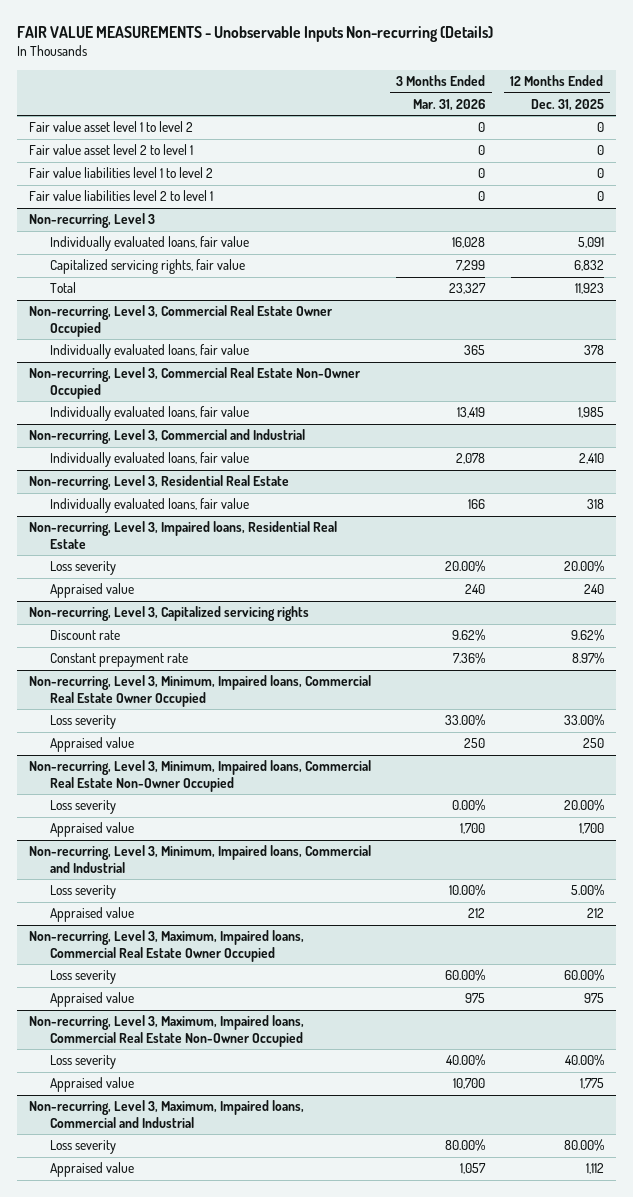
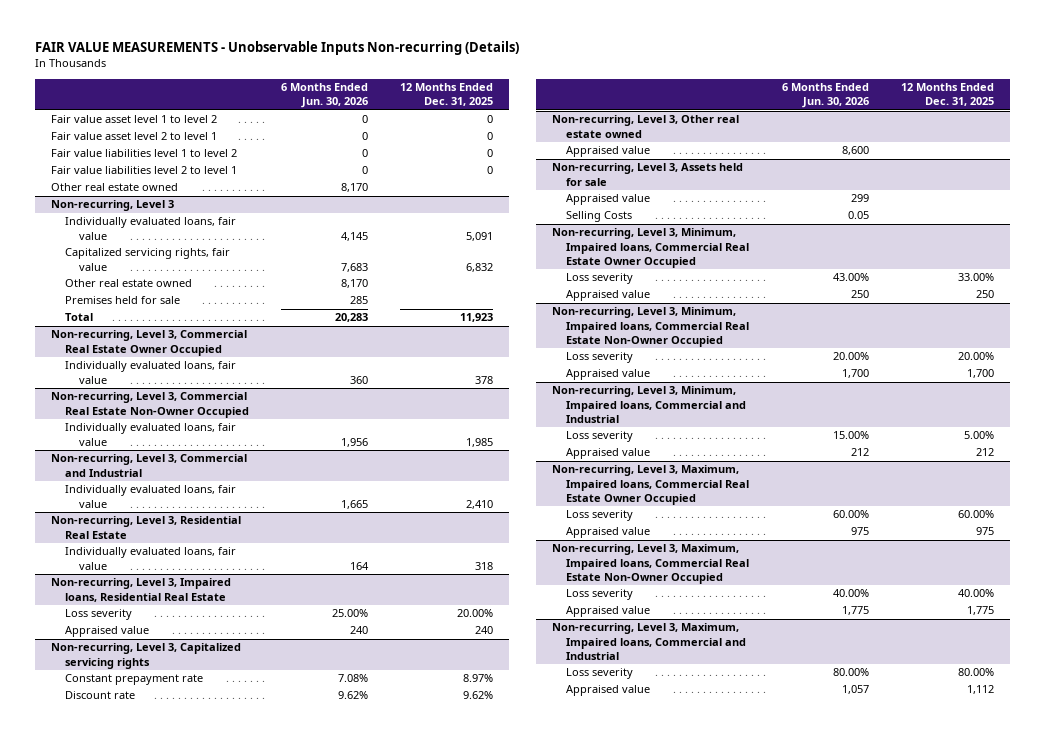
- | 3 Months Ended Mar. 31, 2026 | 12 Months Ended Dec. 31, 2025
+ | 6 Months Ended Jun. 30, 2026 | 12 Months Ended Dec. 31, 2025
+ Other real estate owned | 8,170 |
@ Non-recurring, Level 3
+ Other real estate owned | 8,170 |
+ Premises held for sale | 285 |
@ Non-recurring, Level 3, Capitalized servicing rights
moved down: Discount rate | 9.62% | 9.62%
+ Non-recurring, Level 3, Other real estate owned
+ Appraised value | 8,600 |
+ Non-recurring, Level 3, Assets held for sale
+ Appraised value | 299 |
+ Selling Costs | 0.05 |

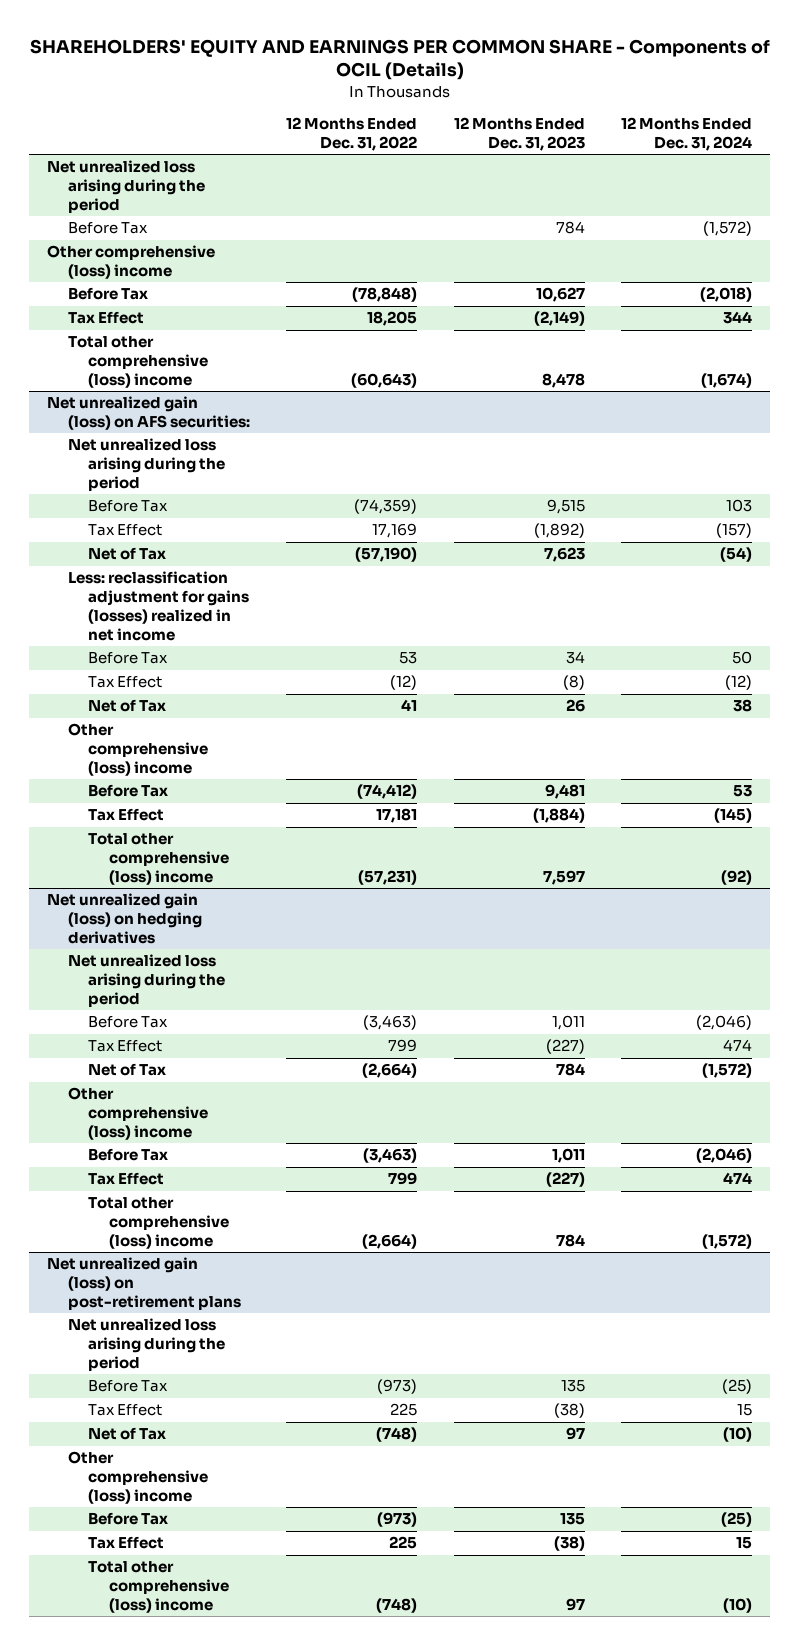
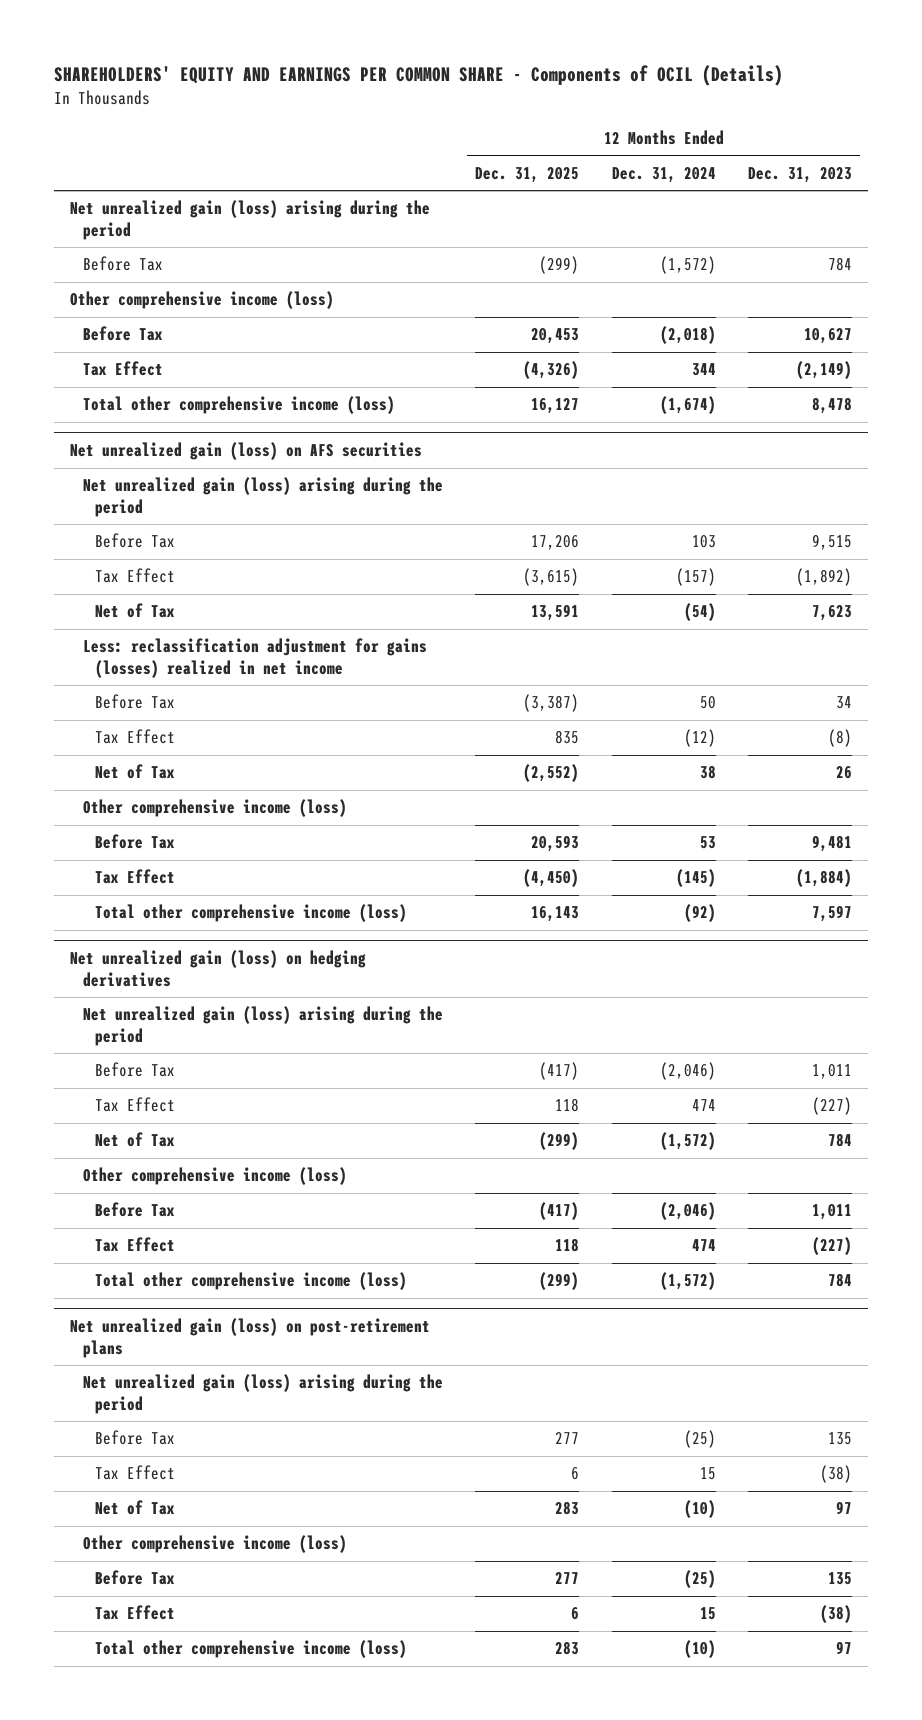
- | 12 Months Ended Dec. 31, 2022 | 12 Months Ended Dec. 31, 2023 | 12 Months Ended Dec. 31, 2024
+ | 12 Months Ended Dec. 31, 2025 | 12 Months Ended Dec. 31, 2024 | 12 Months Ended Dec. 31, 2023
- Net unrealized loss arising during the period
+ Net unrealized gain (loss) arising during the period
- Other comprehensive (loss) income
+ Other comprehensive income (loss)
- Total other comprehensive (loss) income | (60,643) | 8,478 | (1,674)
- Net unrealized gain (loss) on AFS securities:
- Net unrealized loss arising during the period
+ Total other comprehensive income (loss) | 16,127 | (1,674) | 8,478
+ Net unrealized gain (loss) on AFS securities
+ Net unrealized gain (loss) arising during the period
- Other comprehensive (loss) income
+ Other comprehensive income (loss)
- Total other comprehensive (loss) income | (57,231) | 7,597 | (92)
+ Total other comprehensive income (loss) | 16,143 | (92) | 7,597
@ Net unrealized gain (loss) on hedging derivatives
- Net unrealized loss arising during the period
+ Net unrealized gain (loss) arising during the period
- Other comprehensive (loss) income
+ Other comprehensive income (loss)
- Total other comprehensive (loss) income | (2,664) | 784 | (1,572)
+ Total other comprehensive income (loss) | (299) | (1,572) | 784
@ Net unrealized gain (loss) on post-retirement plans
- Net unrealized loss arising during the period
+ Net unrealized gain (loss) arising during the period
- Other comprehensive (loss) income
+ Other comprehensive income (loss)
- Total other comprehensive (loss) income | (748) | 97 | (10)
+ Total other comprehensive income (loss) | 283 | (10) | 97

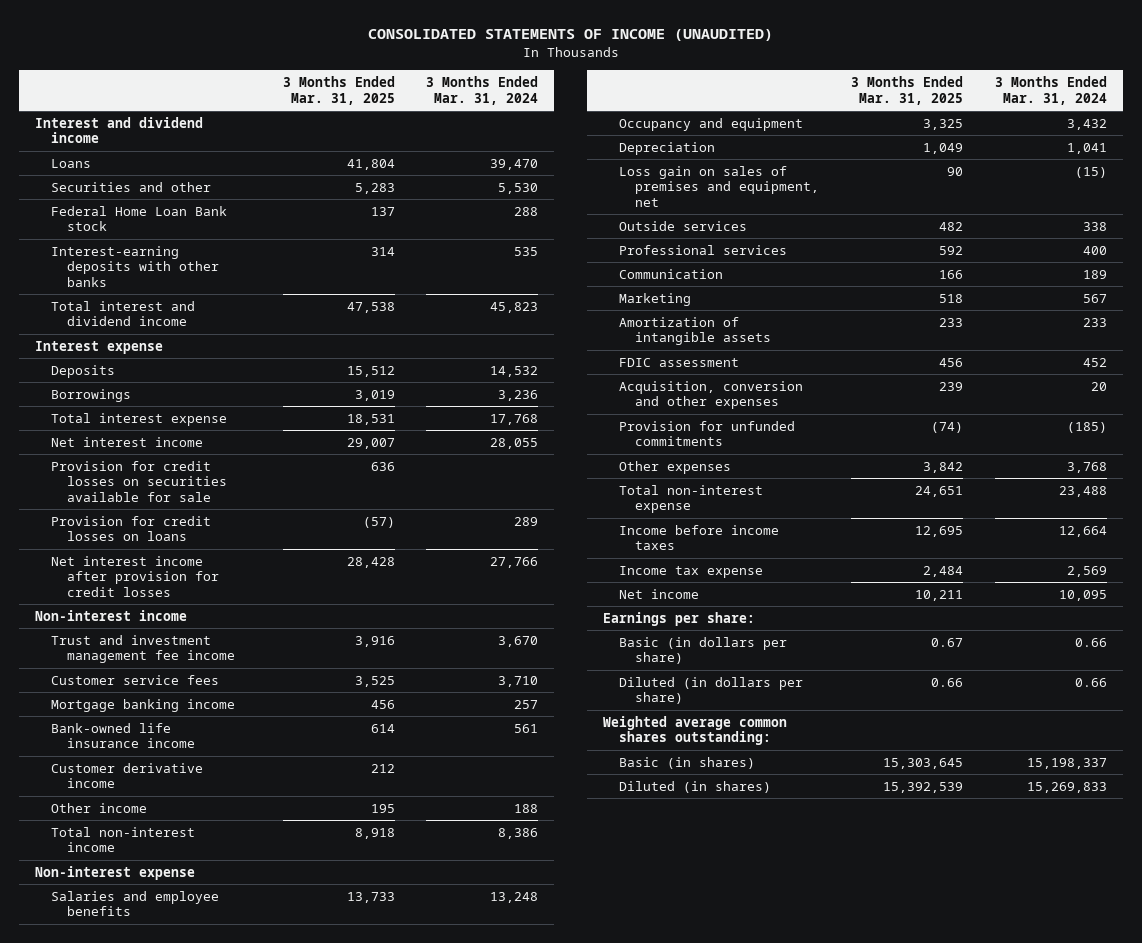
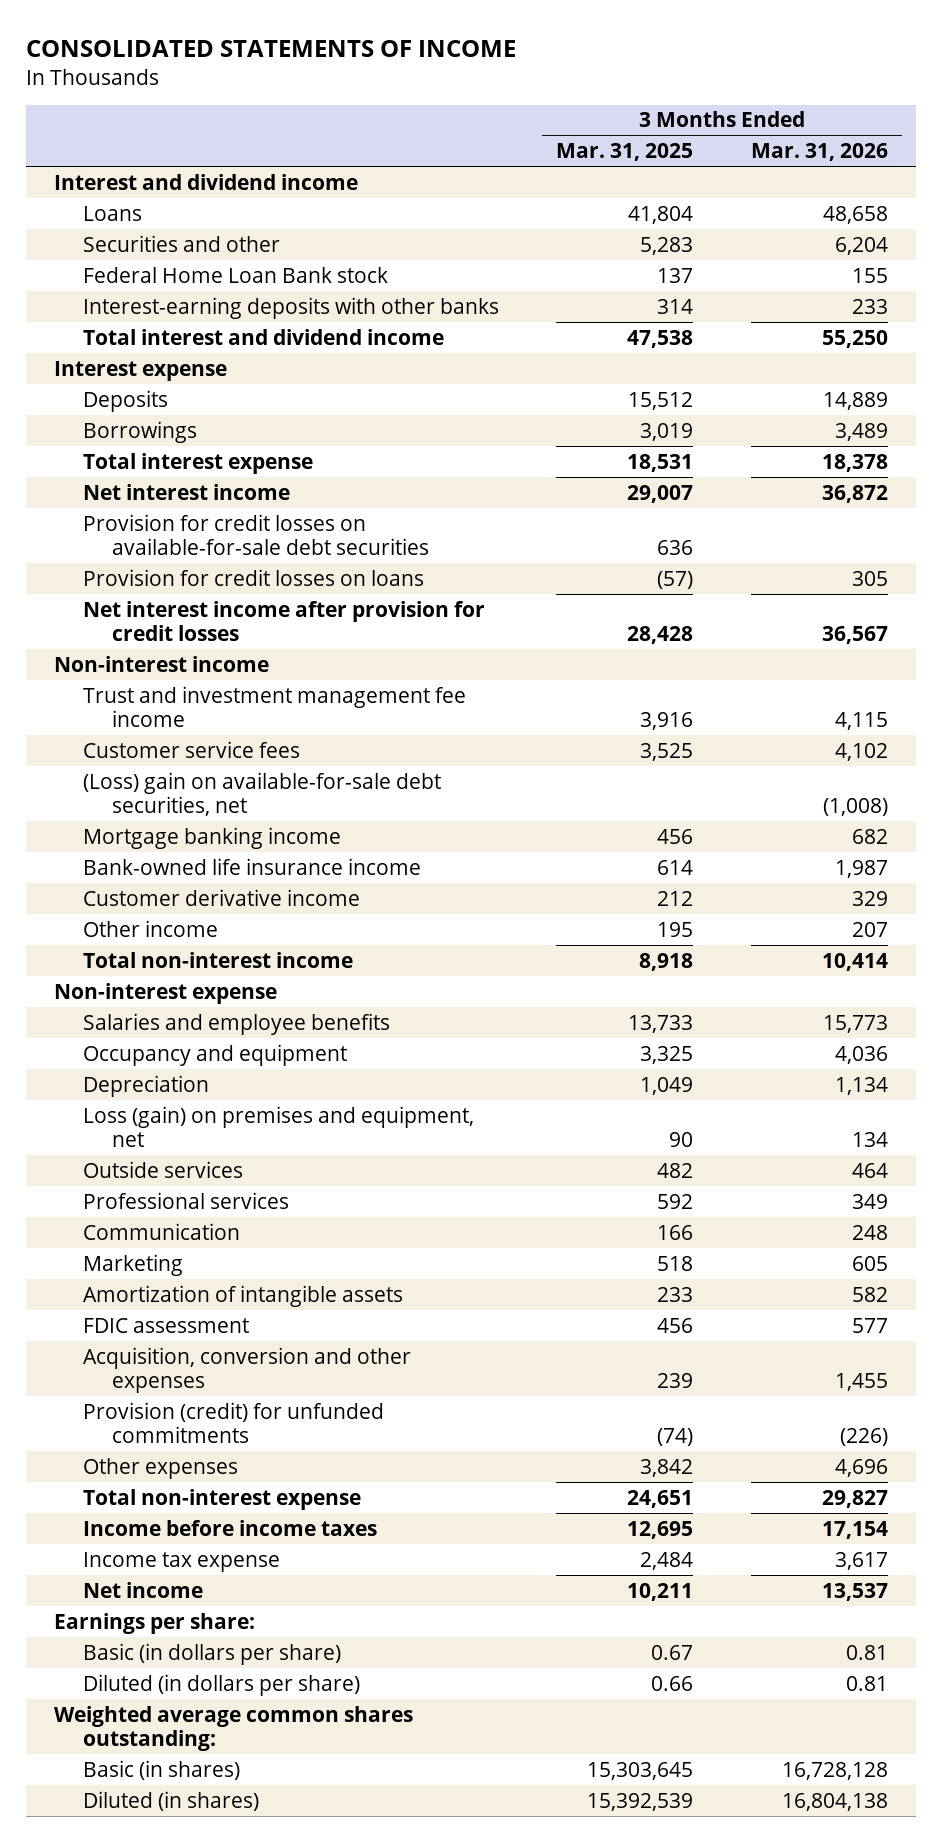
- CONSOLIDATED STATEMENTS OF INCOME (UNAUDITED)
+ CONSOLIDATED STATEMENTS OF INCOME
- | 3 Months Ended Mar. 31, 2025 | 3 Months Ended Mar. 31, 2024
+ | 3 Months Ended Mar. 31, 2025 | 3 Months Ended Mar. 31, 2026
- Provision for credit losses on securities available for sale | 636 |
+ Provision for credit losses on available-for-sale debt securities | 636 |
+ (Loss) gain on available-for-sale debt securities, net | | (1,008)
- Loss gain on sales of premises and equipment, net | 90 | (15)
+ Loss (gain) on premises and equipment, net | 90 | 134
- Provision for unfunded commitments | (74) | (185)
+ Provision (credit) for unfunded commitments | (74) | (226)

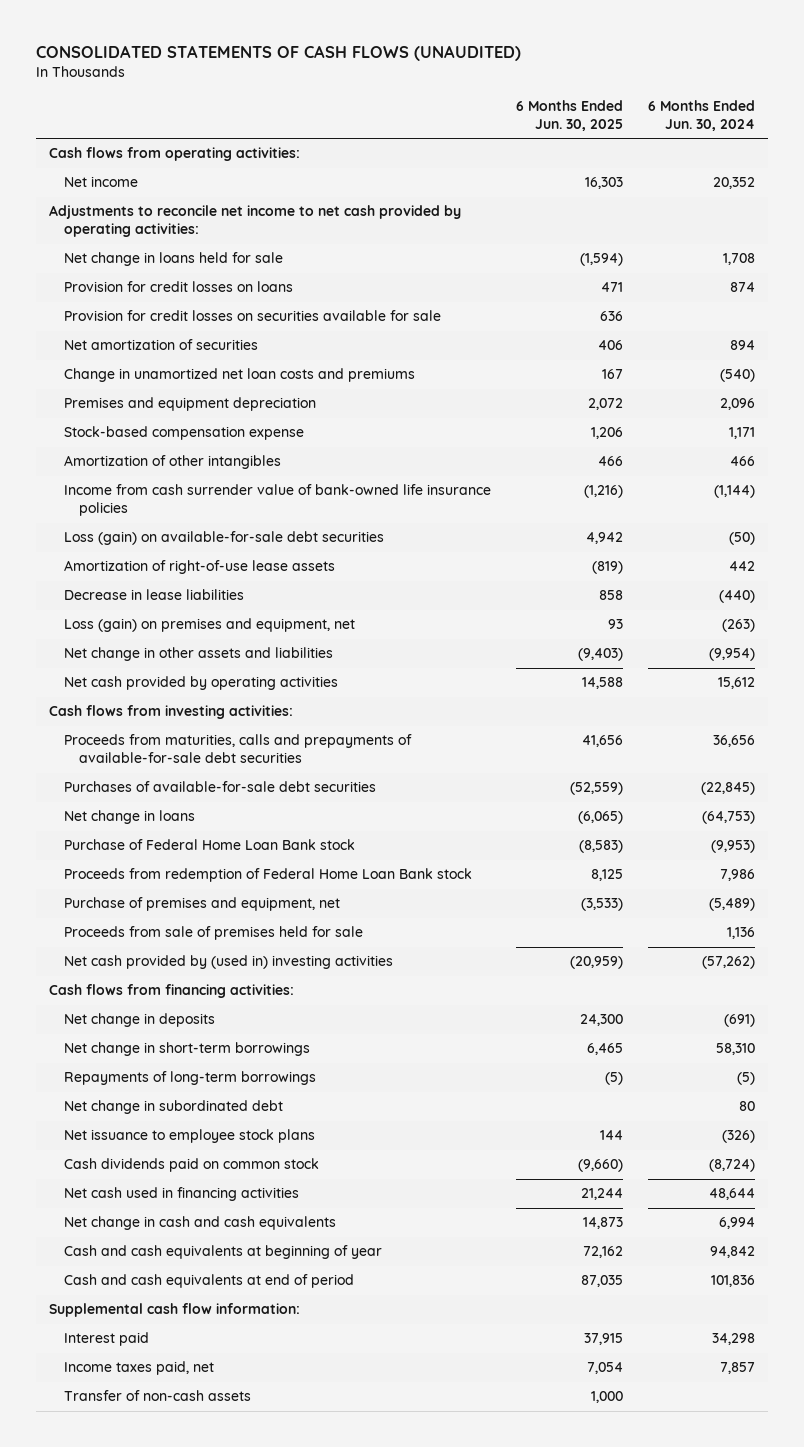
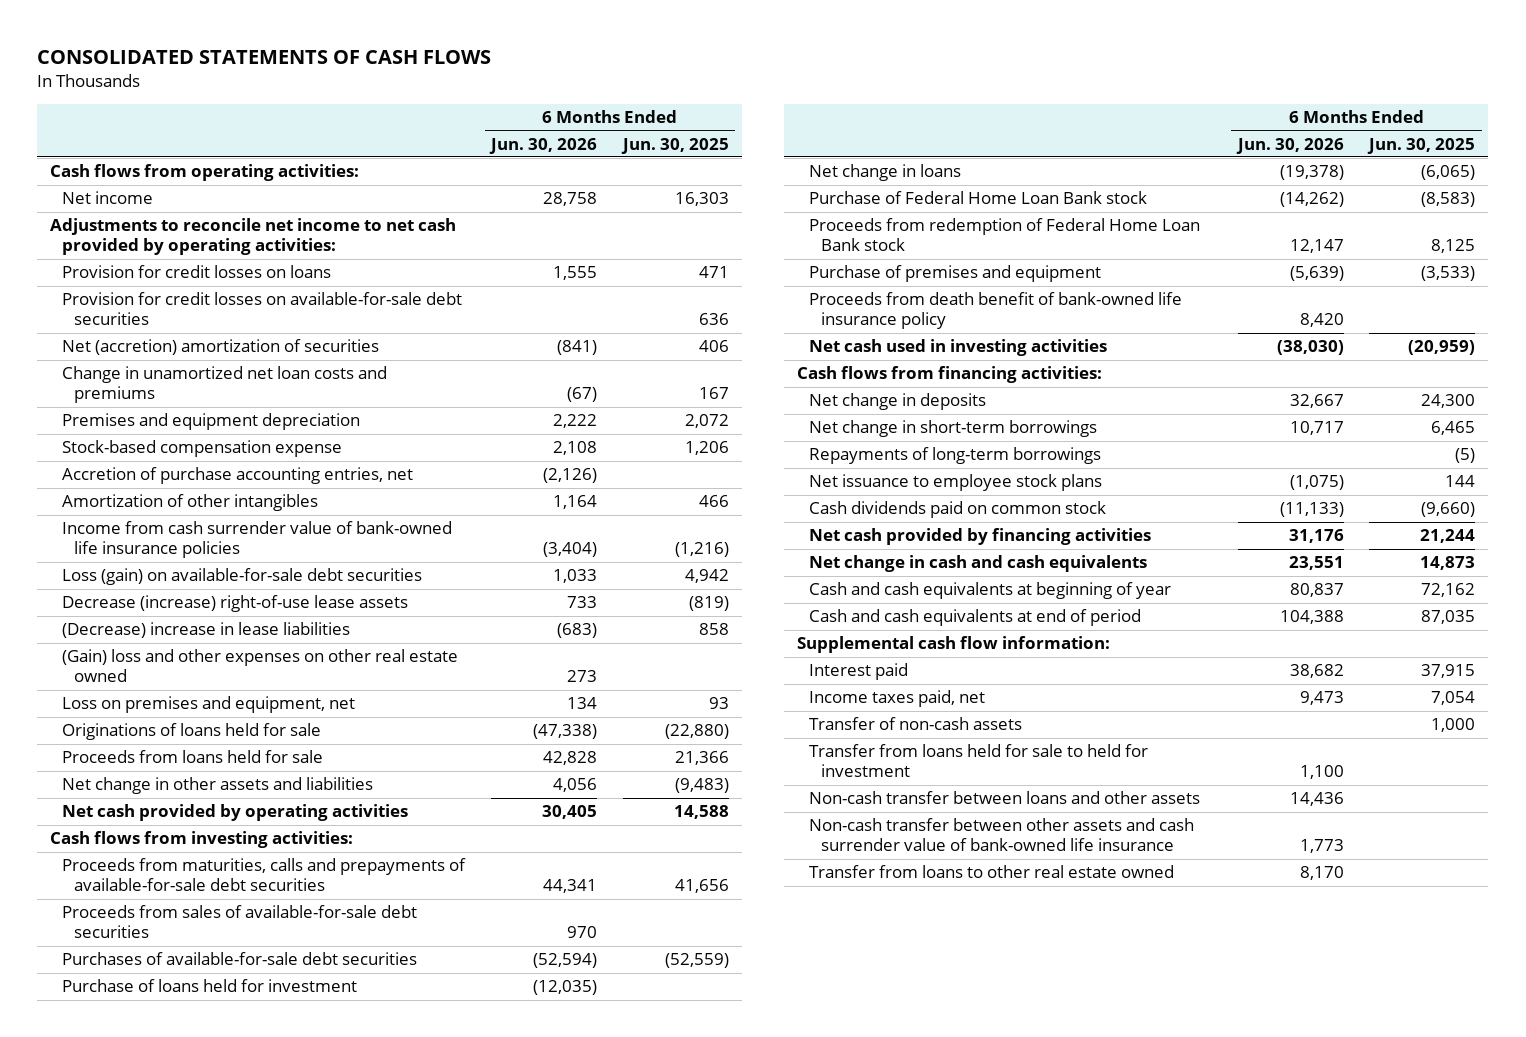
- CONSOLIDATED STATEMENTS OF CASH FLOWS (UNAUDITED)
+ CONSOLIDATED STATEMENTS OF CASH FLOWS
- | 6 Months Ended Jun. 30, 2025 | 6 Months Ended Jun. 30, 2024
+ | 6 Months Ended Jun. 30, 2026 | 6 Months Ended Jun. 30, 2025
- Net change in loans held for sale | (1,594) | 1,708
- Provision for credit losses on securities available for sale | 636 |
- Net amortization of securities | 406 | 894
+ Provision for credit losses on available-for-sale debt securities | | 636
+ Net (accretion) amortization of securities | (841) | 406
+ Accretion of purchase accounting entries, net | (2,126) |
- Amortization of right-of-use lease assets | (819) | 442
- Decrease in lease liabilities | 858 | (440)
- Loss (gain) on premises and equipment, net | 93 | (263)
- Net change in other assets and liabilities | (9,403) | (9,954)
+ Decrease (increase) right-of-use lease assets | 733 | (819)
+ (Decrease) increase in lease liabilities | (683) | 858
+ (Gain) loss and other expenses on other real estate owned | 273 |
+ Loss on premises and equipment, net | 134 | 93
+ Originations of loans held for sale | (47,338) | (22,880)
+ Proceeds from loans held for sale | 42,828 | 21,366
+ Net change in other assets and liabilities | 4,056 | (9,483)
+ Proceeds from sales of available-for-sale debt securities | 970 |
+ Purchase of loans held for investment | (12,035) |
- Purchase of premises and equipment, net | (3,533) | (5,489)
- Proceeds from sale of premises held for sale | | 1,136
- Net cash provided by (used in) investing activities | (20,959) | (57,262)
+ Purchase of premises and equipment | (5,639) | (3,533)
+ Proceeds from death benefit of bank-owned life insurance policy | 8,420 |
+ Net cash used in investing activities | (38,030) | (20,959)
- Net change in subordinated debt | | 80
- Net cash used in financing activities | 21,244 | 48,644
+ Net cash provided by financing activities | 31,176 | 21,244
+ Transfer from loans held for sale to held for investment | 1,100 |
+ Non-cash transfer between loans and other assets | 14,436 |
+ Non-cash transfer between other assets and cash surrender value of bank-owned life insurance | 1,773 |
+ Transfer from loans to other real estate owned | 8,170 |

